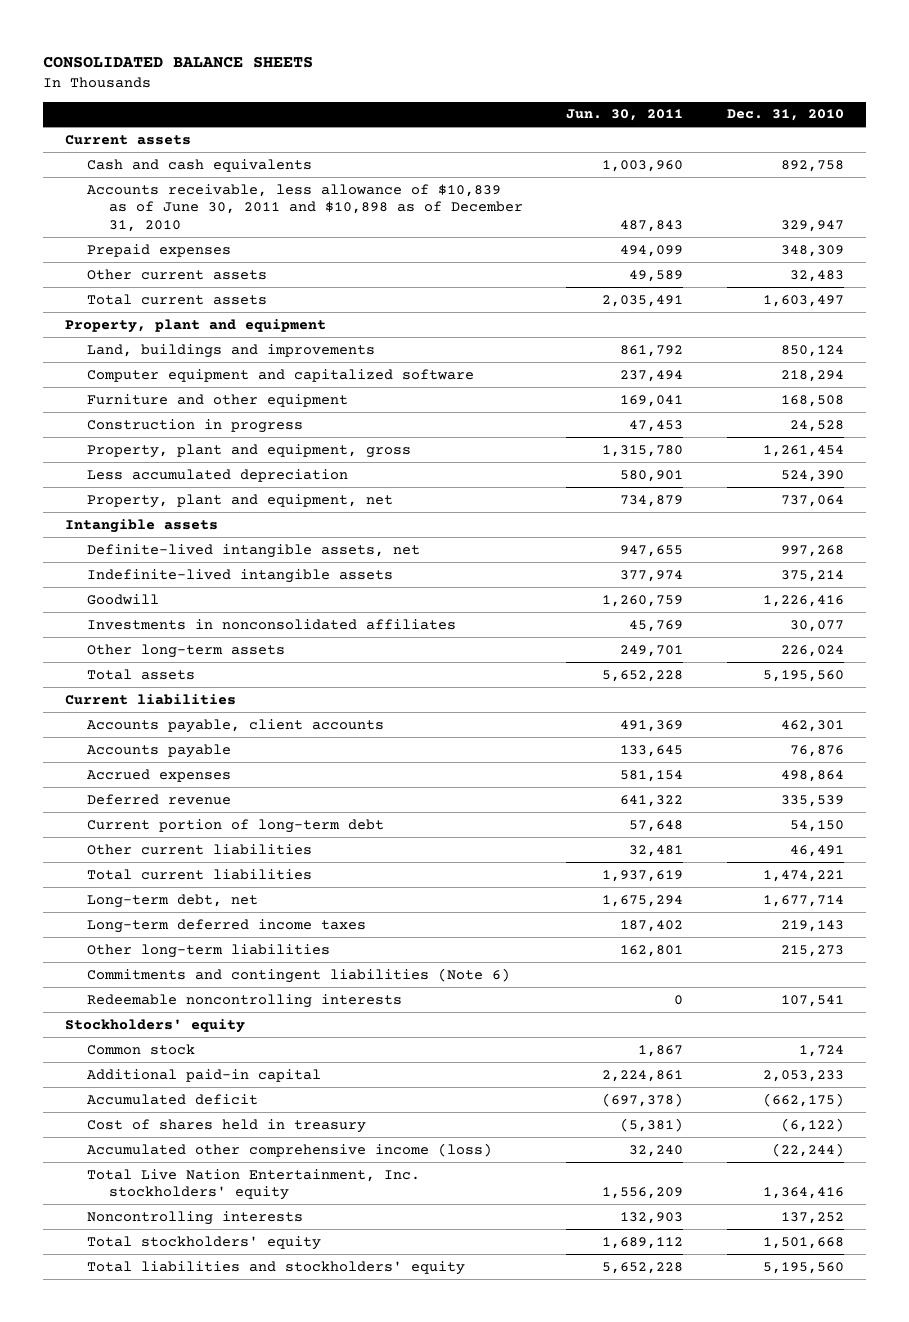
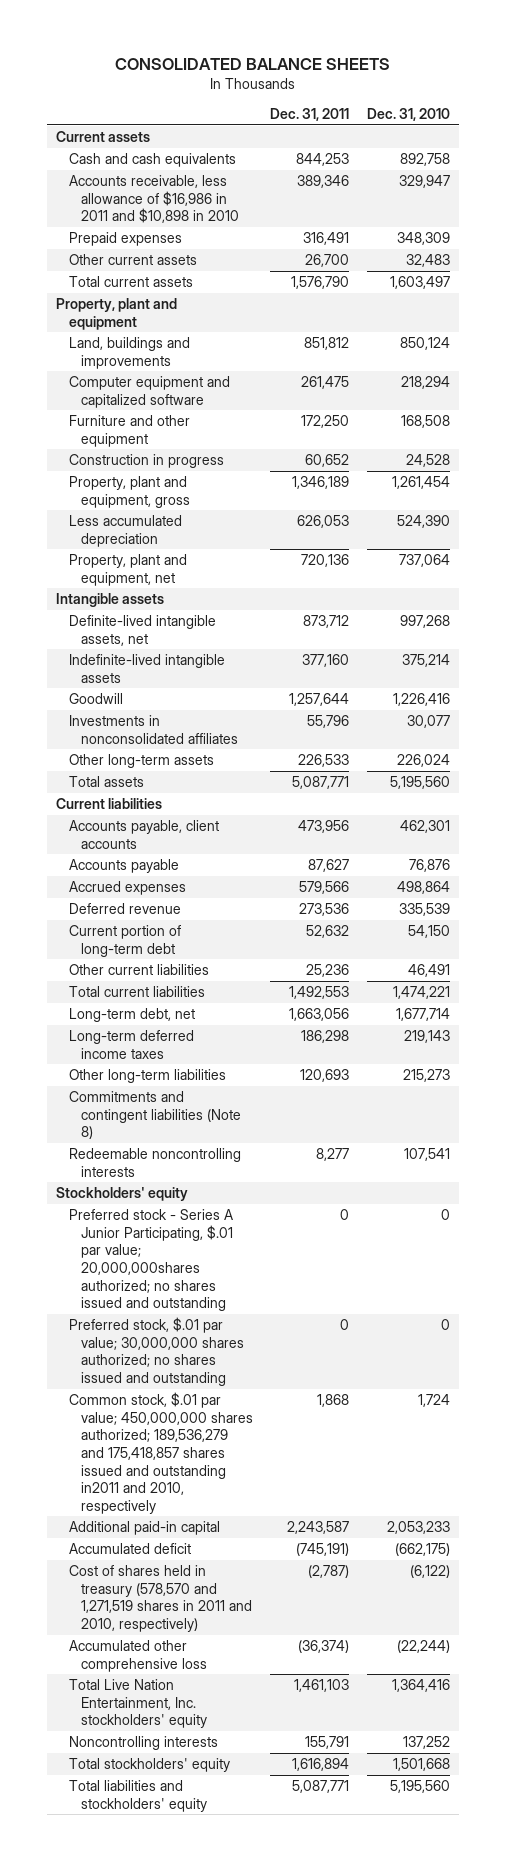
- | Jun. 30, 2011 | Dec. 31, 2010
+ | Dec. 31, 2011 | Dec. 31, 2010
- Accounts receivable, less allowance of $10,839 as of June 30, 2011 and $10,898 as of December 31, 2010 | 487,843 | 329,947
+ Accounts receivable, less allowance of $16,986 in 2011 and $10,898 in 2010 | 389,346 | 329,947
- Commitments and contingent liabilities (Note 6)
+ Commitments and contingent liabilities (Note 8)
- Common stock | 1,867 | 1,724
+ Preferred stock - Series A Junior Participating, $.01 par value; 20,000,000shares authorized; no shares issued and outstanding | 0 | 0
+ Preferred stock, $.01 par value; 30,000,000 shares authorized; no shares issued and outstanding | 0 | 0
+ Common stock, $.01 par value; 450,000,000 shares authorized; 189,536,279 and 175,418,857 shares issued and outstanding in2011 and 2010, respectively | 1,868 | 1,724
- Cost of shares held in treasury | (5,381) | (6,122)
- Accumulated other comprehensive income (loss) | 32,240 | (22,244)
+ Cost of shares held in treasury (578,570 and 1,271,519 shares in 2011 and 2010, respectively) | (2,787) | (6,122)
+ Accumulated other comprehensive loss | (36,374) | (22,244)

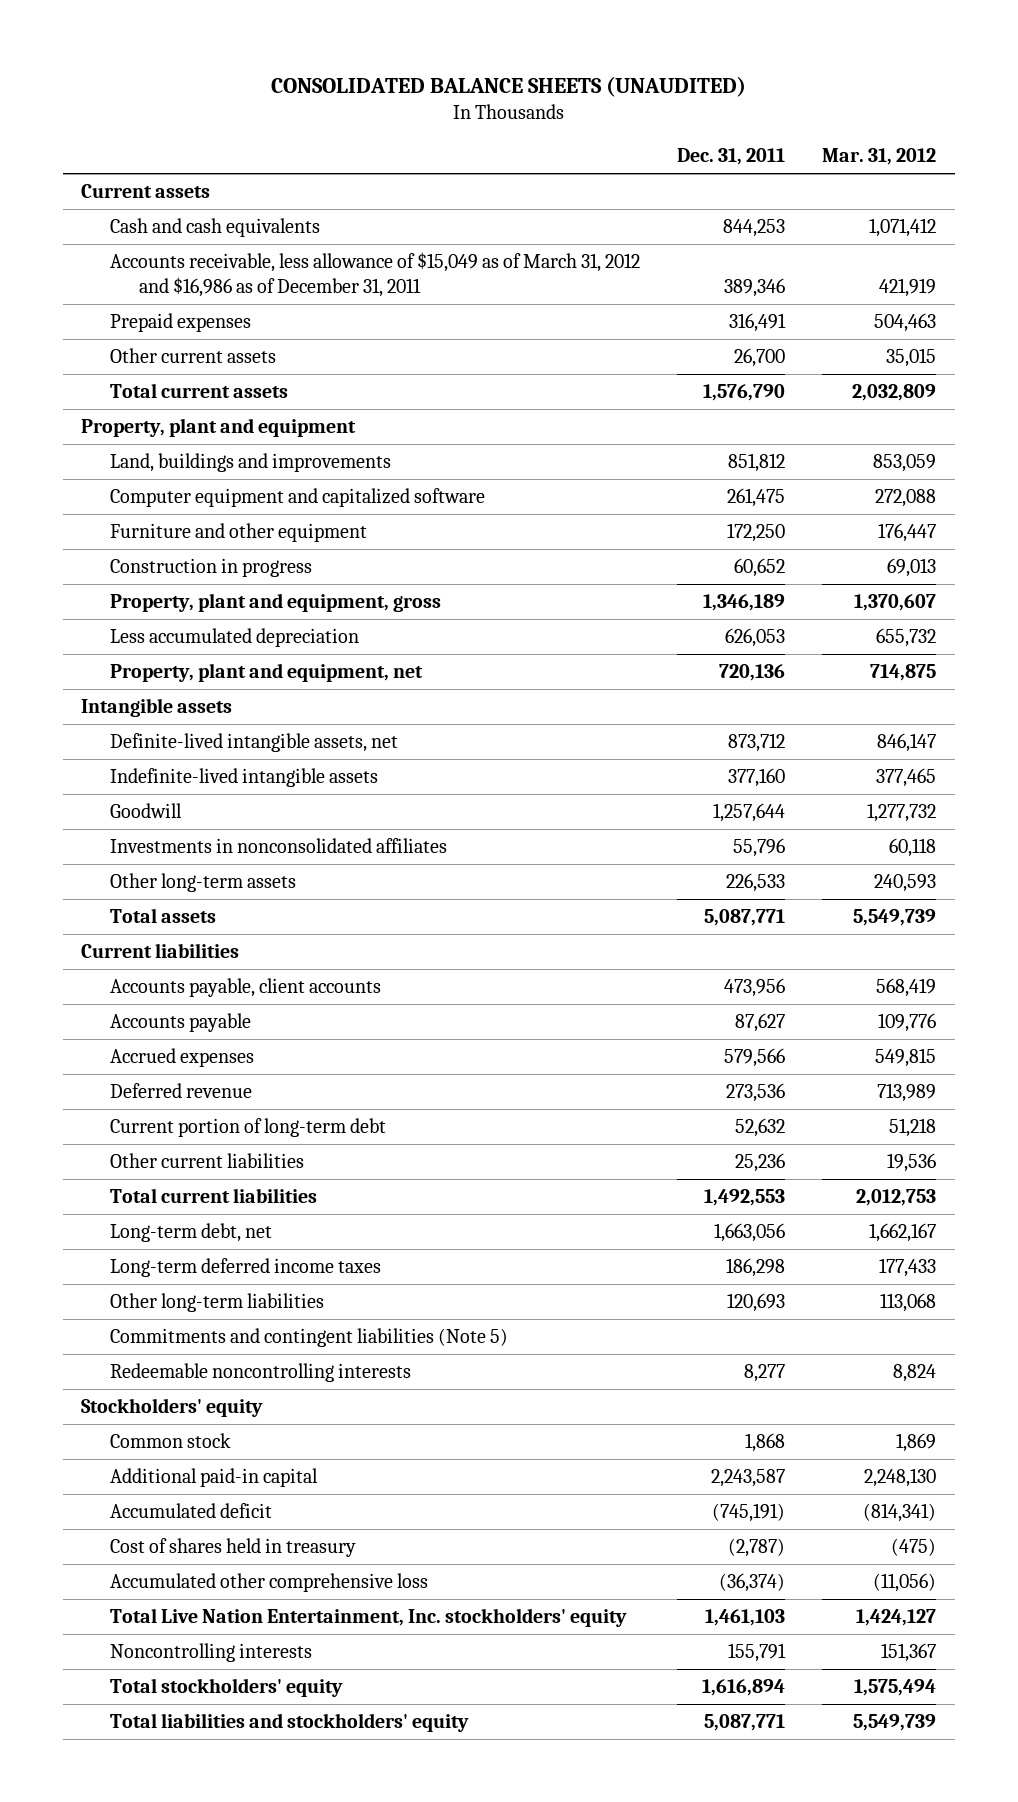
- CONSOLIDATED BALANCE SHEETS
+ CONSOLIDATED BALANCE SHEETS (UNAUDITED)
- | Dec. 31, 2011 | Dec. 31, 2010
+ | Dec. 31, 2011 | Mar. 31, 2012
- Accounts receivable, less allowance of $16,986 in 2011 and $10,898 in 2010 | 389,346 | 329,947
+ Accounts receivable, less allowance of $15,049 as of March 31, 2012 and $16,986 as of December 31, 2011 | 389,346 | 421,919
- Commitments and contingent liabilities (Note 8)
+ Commitments and contingent liabilities (Note 5)
- Preferred stock - Series A Junior Participating, $.01 par value; 20,000,000shares authorized; no shares issued and outstanding | 0 | 0
- Preferred stock, $.01 par value; 30,000,000 shares authorized; no shares issued and outstanding | 0 | 0
- Common stock, $.01 par value; 450,000,000 shares authorized; 189,536,279 and 175,418,857 shares issued and outstanding in2011 and 2010, respectively | 1,868 | 1,724
+ Common stock | 1,868 | 1,869
- Cost of shares held in treasury (578,570 and 1,271,519 shares in 2011 and 2010, respectively) | (2,787) | (6,122)
+ Cost of shares held in treasury | (2,787) | (475)

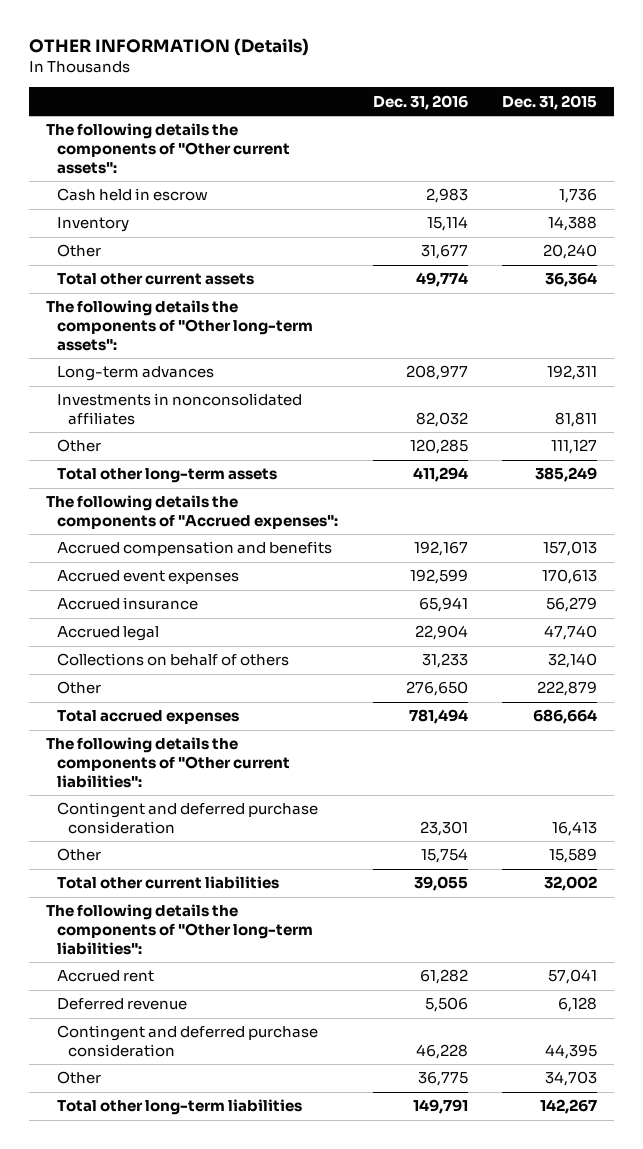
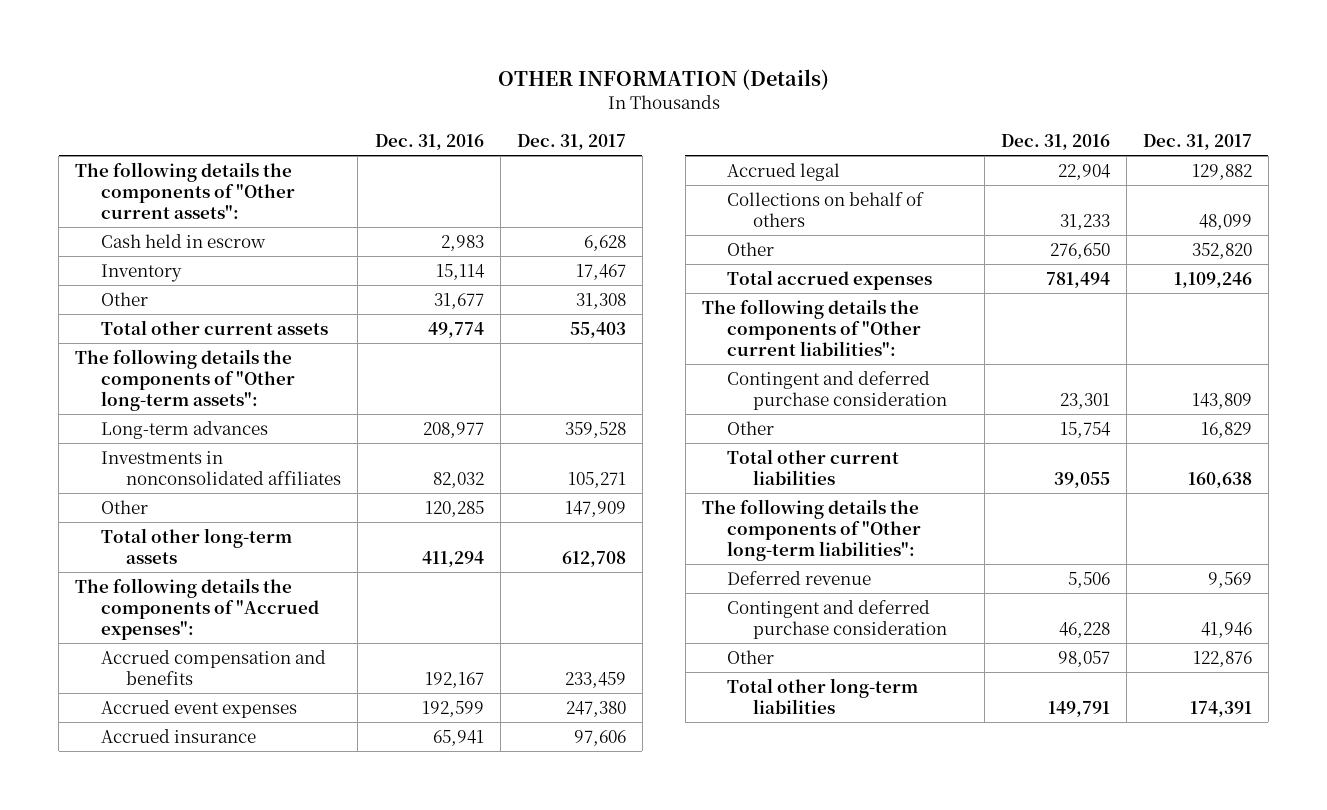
- | Dec. 31, 2016 | Dec. 31, 2015
+ | Dec. 31, 2016 | Dec. 31, 2017
- Accrued rent | 61,282 | 57,041
- Other | 36,775 | 34,703
+ Other | 98,057 | 122,876

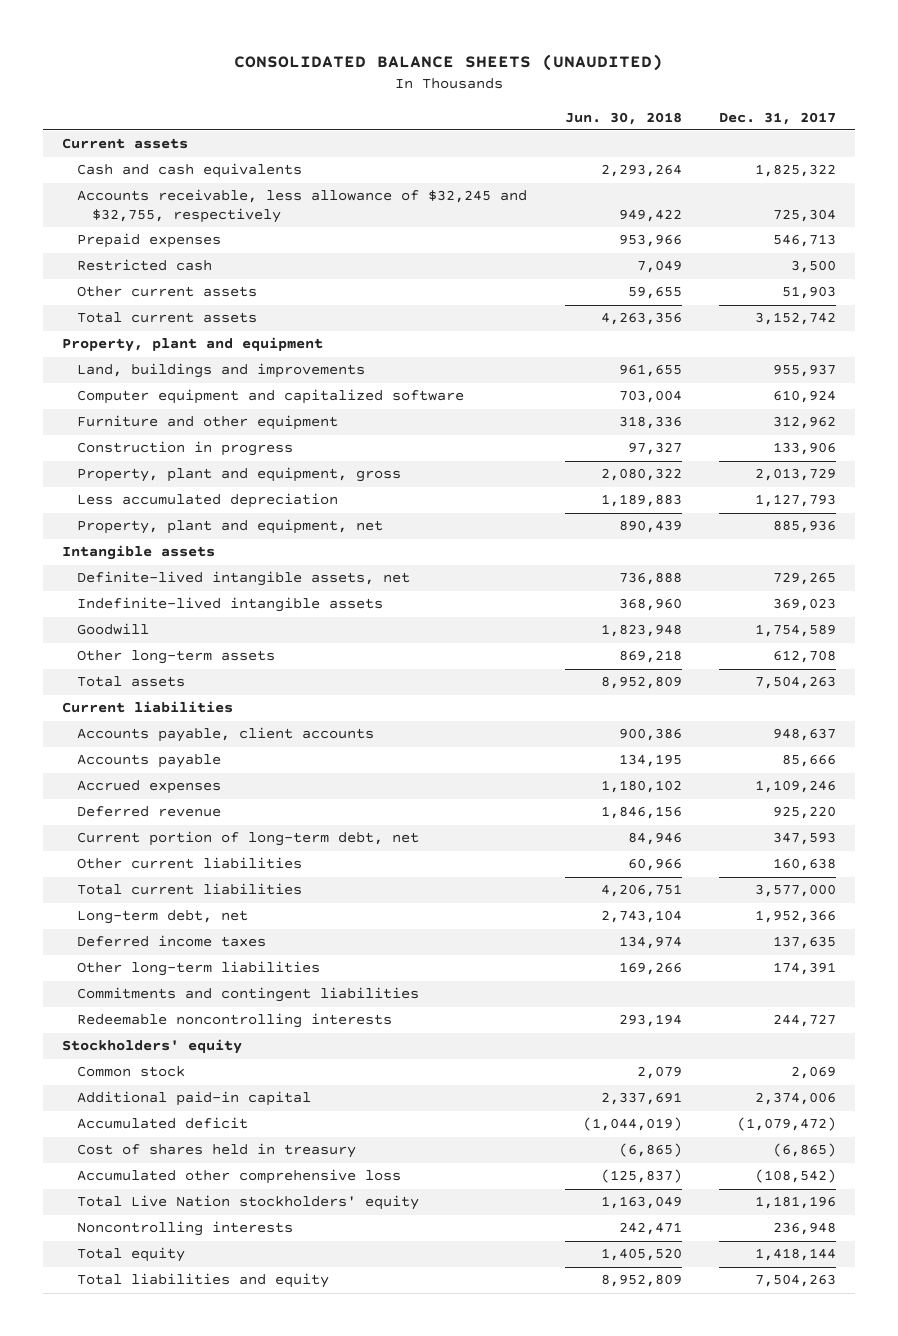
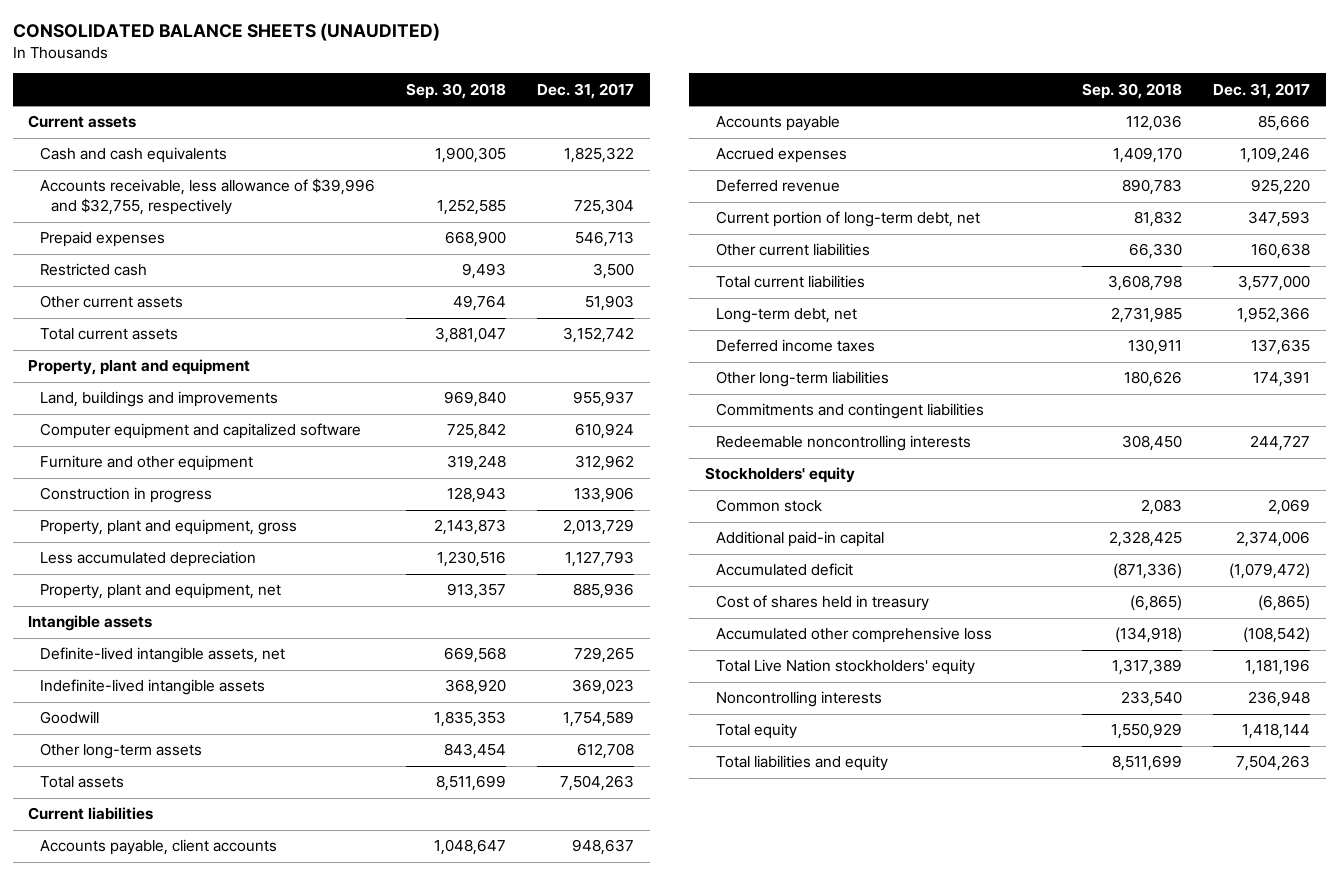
- | Jun. 30, 2018 | Dec. 31, 2017
+ | Sep. 30, 2018 | Dec. 31, 2017
- Accounts receivable, less allowance of $32,245 and $32,755, respectively | 949,422 | 725,304
+ Accounts receivable, less allowance of $39,996 and $32,755, respectively | 1,252,585 | 725,304

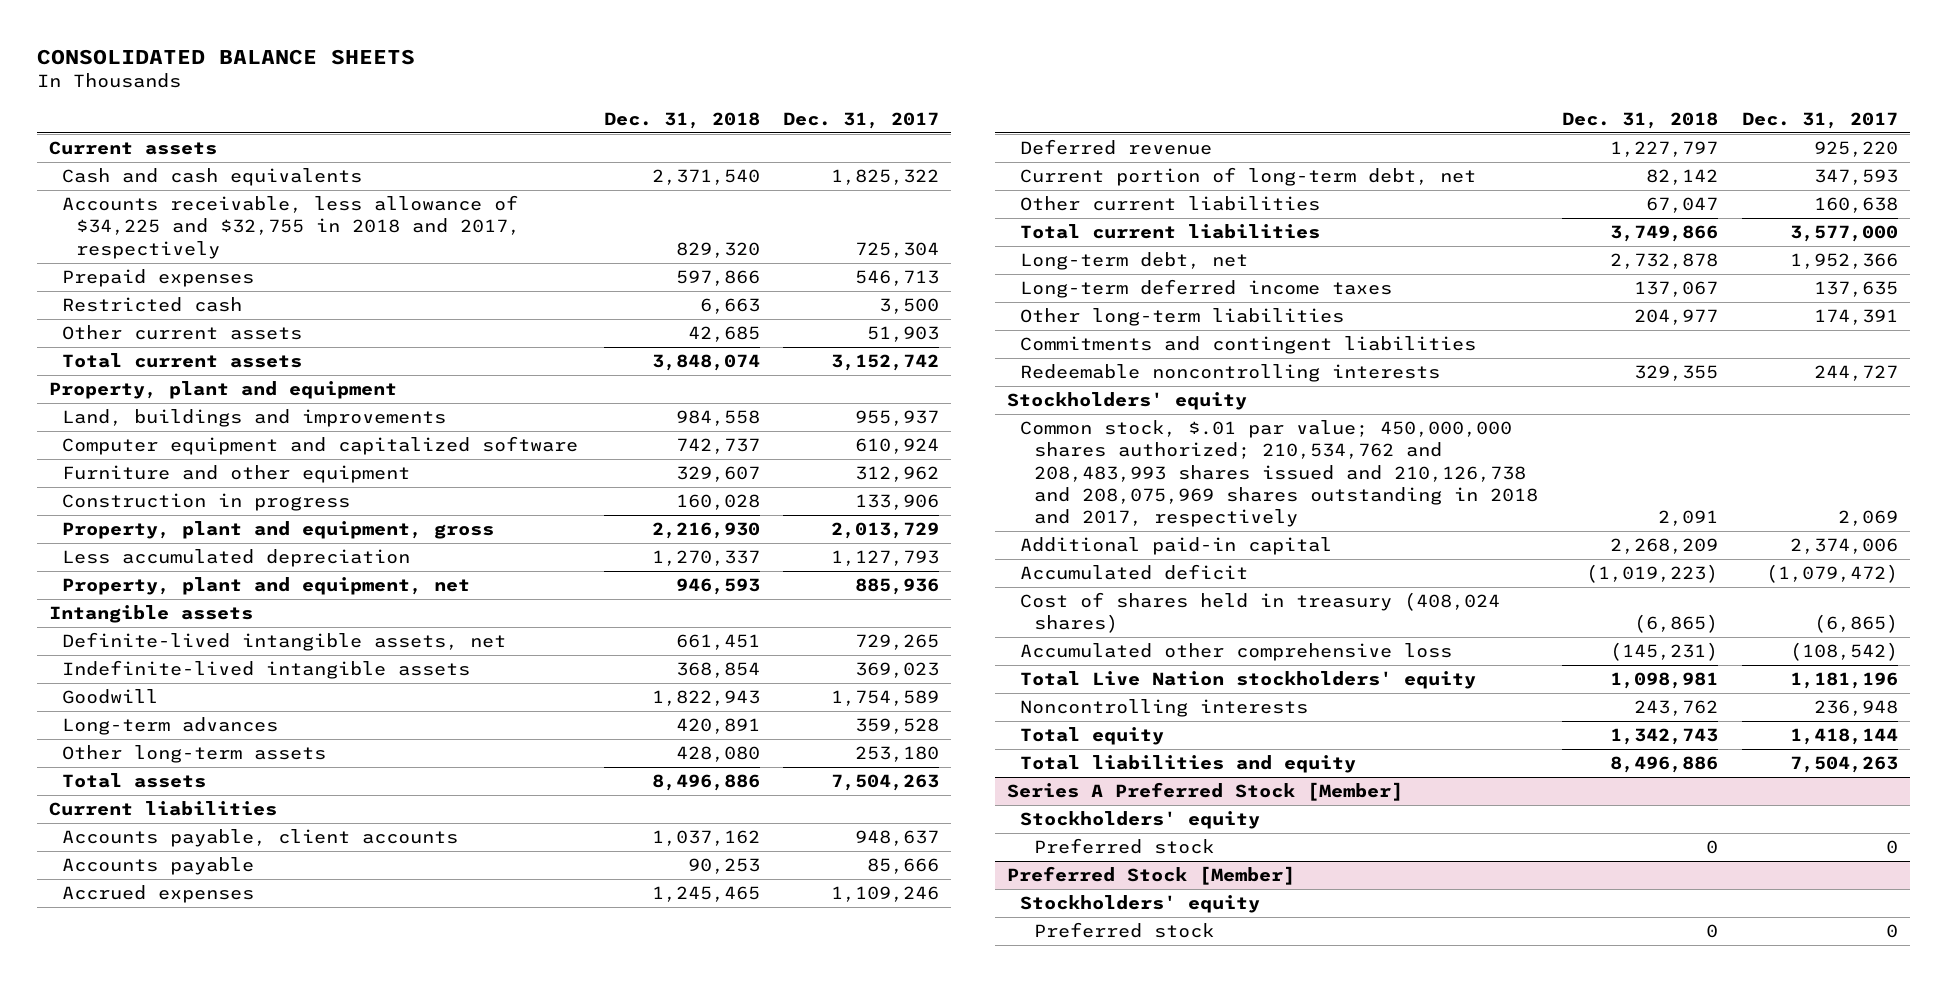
- CONSOLIDATED BALANCE SHEETS (UNAUDITED)
+ CONSOLIDATED BALANCE SHEETS
- | Sep. 30, 2018 | Dec. 31, 2017
+ | Dec. 31, 2018 | Dec. 31, 2017
- Accounts receivable, less allowance of $39,996 and $32,755, respectively | 1,252,585 | 725,304
+ Accounts receivable, less allowance of $34,225 and $32,755 in 2018 and 2017, respectively | 829,320 | 725,304
- Other long-term assets | 843,454 | 612,708
+ Long-term advances | 420,891 | 359,528
+ Other long-term assets | 428,080 | 253,180
- Deferred income taxes | 130,911 | 137,635
+ Long-term deferred income taxes | 137,067 | 137,635
- Common stock | 2,083 | 2,069
+ Common stock, $.01 par value; 450,000,000 shares authorized; 210,534,762 and 208,483,993 shares issued and 210,126,738 and 208,075,969 shares outstanding in 2018 and 2017, respectively | 2,091 | 2,069
- Cost of shares held in treasury | (6,865) | (6,865)
+ Cost of shares held in treasury (408,024 shares) | (6,865) | (6,865)
+ Series A Preferred Stock [Member]
+ Stockholders' equity
+ Preferred stock | 0 | 0
+ Preferred Stock [Member]
+ Stockholders' equity
+ Preferred stock | 0 | 0

